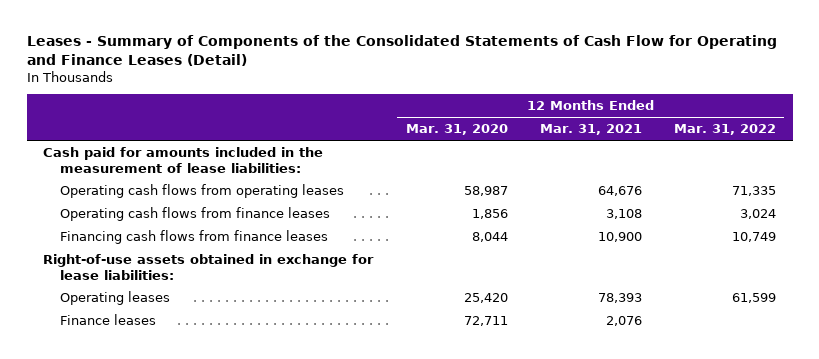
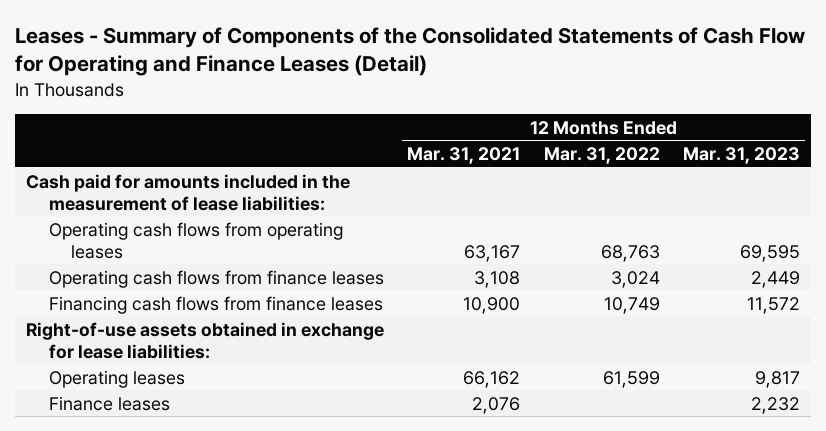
- | 12 Months Ended Mar. 31, 2020 | 12 Months Ended Mar. 31, 2021 | 12 Months Ended Mar. 31, 2022
+ | 12 Months Ended Mar. 31, 2021 | 12 Months Ended Mar. 31, 2022 | 12 Months Ended Mar. 31, 2023
- Operating cash flows from operating leases | 58,987 | 64,676 | 71,335
+ Operating cash flows from operating leases | 63,167 | 68,763 | 69,595
- Operating leases | 25,420 | 78,393 | 61,599
+ Operating leases | 66,162 | 61,599 | 9,817

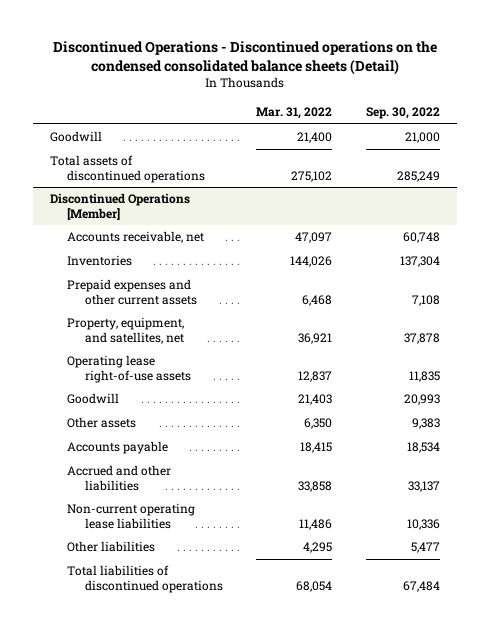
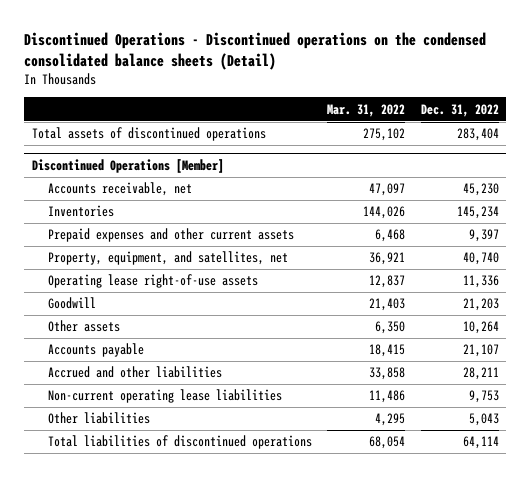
- | Mar. 31, 2022 | Sep. 30, 2022
+ | Mar. 31, 2022 | Dec. 31, 2022
- Goodwill | 21,400 | 21,000

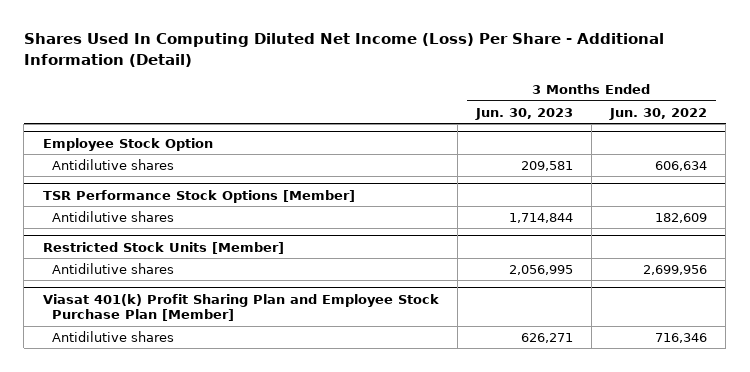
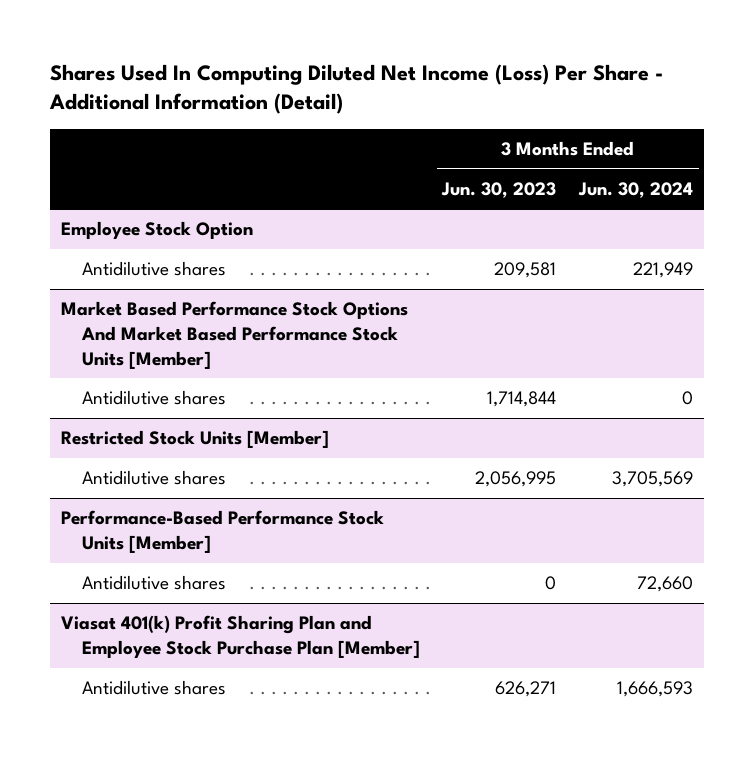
- | 3 Months Ended Jun. 30, 2023 | 3 Months Ended Jun. 30, 2022
+ | 3 Months Ended Jun. 30, 2023 | 3 Months Ended Jun. 30, 2024
- TSR Performance Stock Options [Member]
+ Market Based Performance Stock Options And Market Based Performance Stock Units [Member]
+ Performance-Based Performance Stock Units [Member]
+ Antidilutive shares | 0 | 72,660

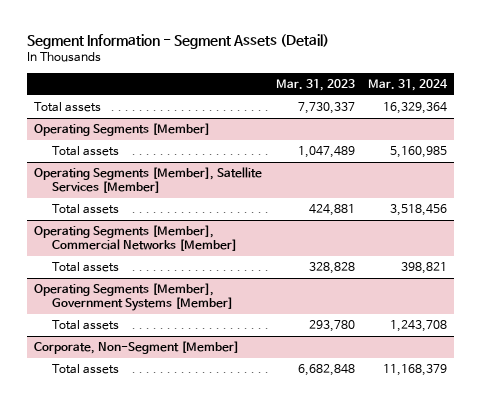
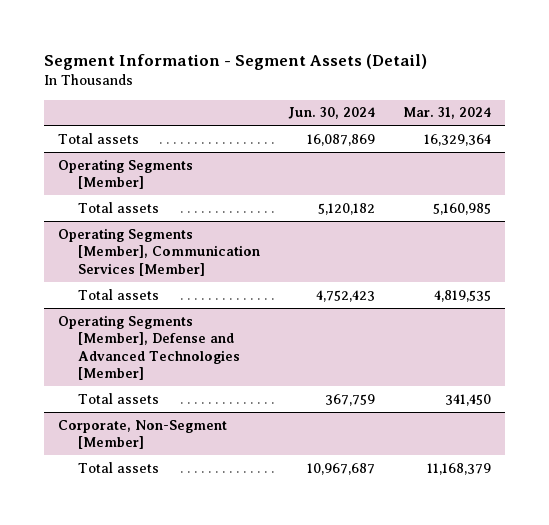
- | Mar. 31, 2023 | Mar. 31, 2024
+ | Jun. 30, 2024 | Mar. 31, 2024
- Operating Segments [Member], Satellite Services [Member]
- Total assets | 424,881 | 3,518,456
- Operating Segments [Member], Commercial Networks [Member]
- Total assets | 328,828 | 398,821
- Operating Segments [Member], Government Systems [Member]
- Total assets | 293,780 | 1,243,708
+ Operating Segments [Member], Communication Services [Member]
+ Total assets | 4,752,423 | 4,819,535
+ Operating Segments [Member], Defense and Advanced Technologies [Member]
+ Total assets | 367,759 | 341,450

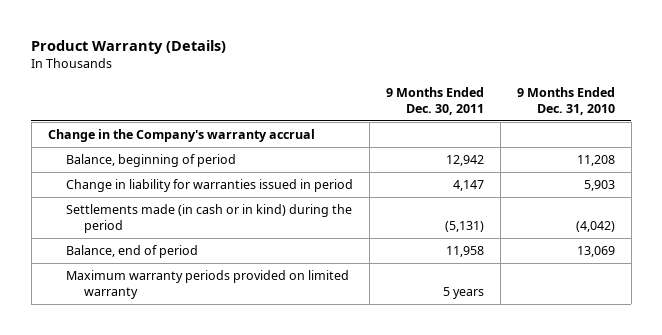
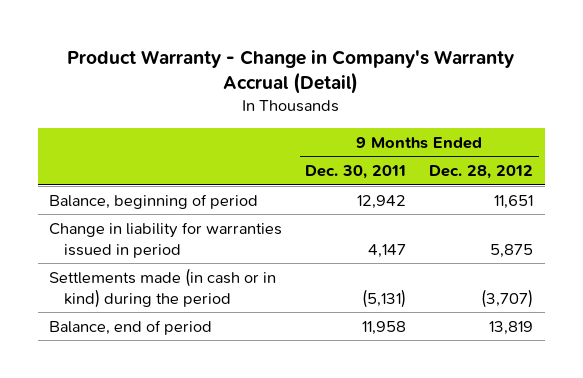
- Product Warranty (Details)
+ Product Warranty - Change in Company's Warranty Accrual (Detail)
- | 9 Months Ended Dec. 30, 2011 | 9 Months Ended Dec. 31, 2010
+ | 9 Months Ended Dec. 30, 2011 | 9 Months Ended Dec. 28, 2012
- Change in the Company's warranty accrual
- Maximum warranty periods provided on limited warranty | 5 years |

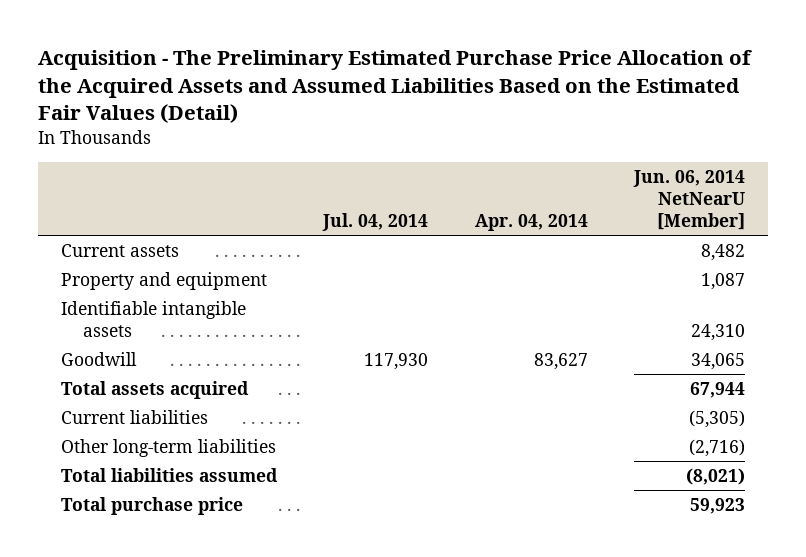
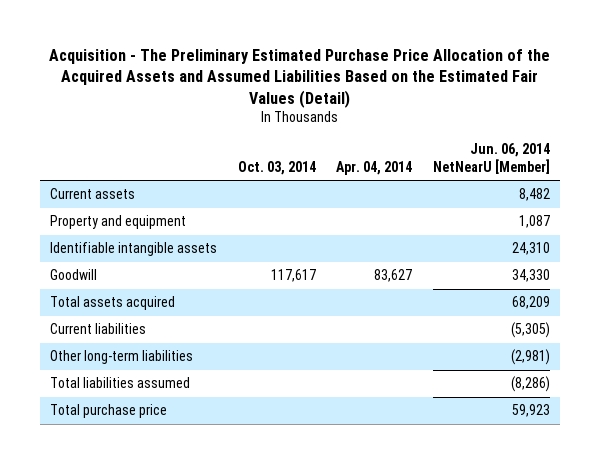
- | Jul. 04, 2014 | Apr. 04, 2014 | Jun. 06, 2014 NetNearU [Member]
+ | Oct. 03, 2014 | Apr. 04, 2014 | Jun. 06, 2014 NetNearU [Member]
- Goodwill | 117,930 | 83,627 | 34,065
- Total assets acquired | | | 67,944
+ Goodwill | 117,617 | 83,627 | 34,330
+ Total assets acquired | | | 68,209
- Other long-term liabilities | | | (2,716)
- Total liabilities assumed | | | (8,021)
+ Other long-term liabilities | | | (2,981)
+ Total liabilities assumed | | | (8,286)

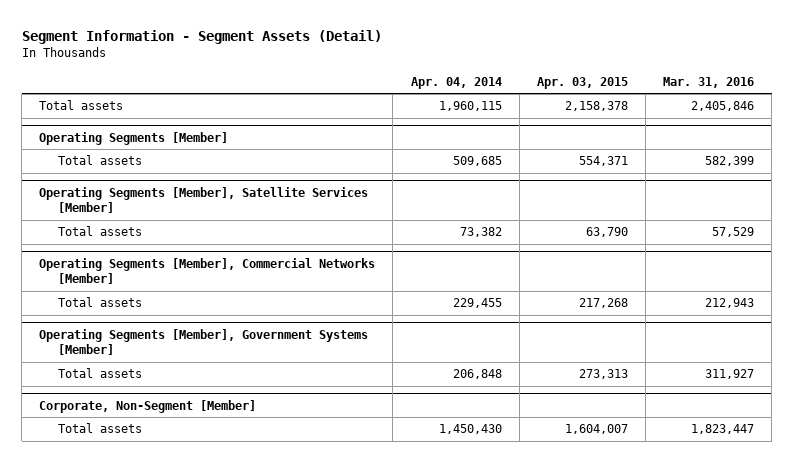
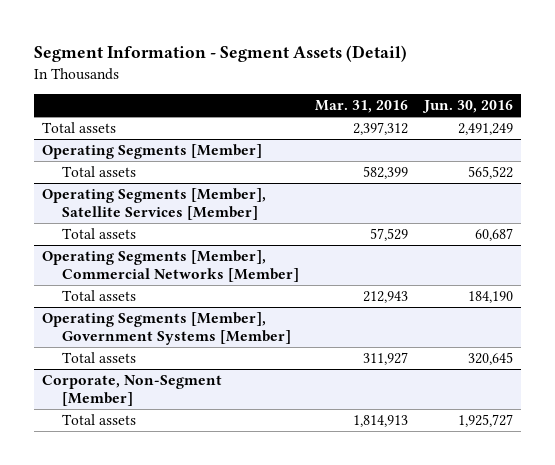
- | Apr. 04, 2014 | Apr. 03, 2015 | Mar. 31, 2016
+ | Mar. 31, 2016 | Jun. 30, 2016
- Total assets | 1,960,115 | 2,158,378 | 2,405,846
+ Total assets | 2,397,312 | 2,491,249
@ Corporate, Non-Segment [Member]
- Total assets | 1,450,430 | 1,604,007 | 1,823,447
+ Total assets | 1,814,913 | 1,925,727

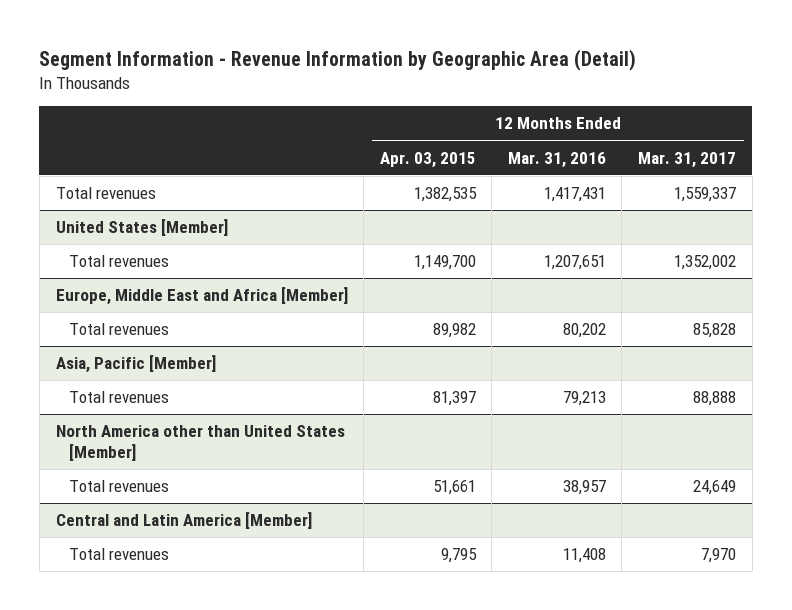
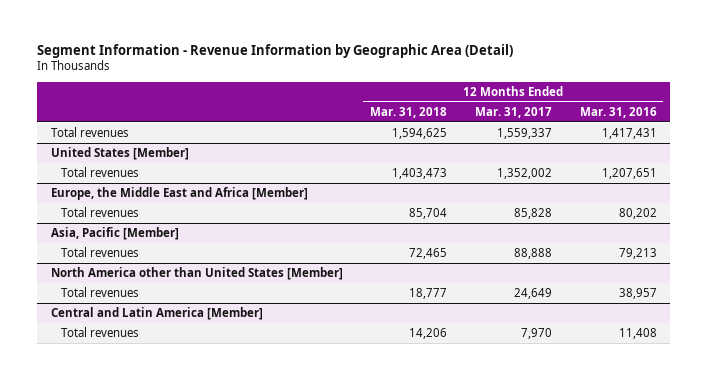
- | 12 Months Ended Apr. 03, 2015 | 12 Months Ended Mar. 31, 2016 | 12 Months Ended Mar. 31, 2017
+ | 12 Months Ended Mar. 31, 2018 | 12 Months Ended Mar. 31, 2017 | 12 Months Ended Mar. 31, 2016
- Europe, Middle East and Africa [Member]
+ Europe, the Middle East and Africa [Member]

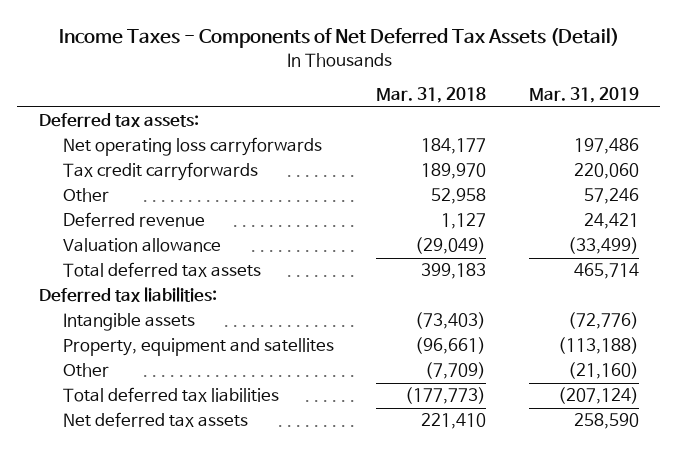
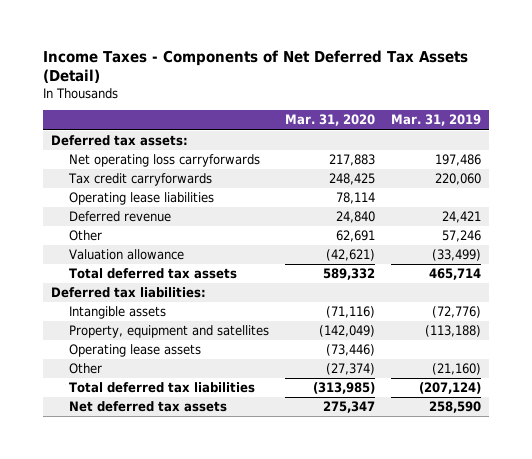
- | Mar. 31, 2018 | Mar. 31, 2019
+ | Mar. 31, 2020 | Mar. 31, 2019
+ Operating lease liabilities | 78,114 |
moved down: Other | 62,691 | 57,246
+ Operating lease assets | (73,446) |

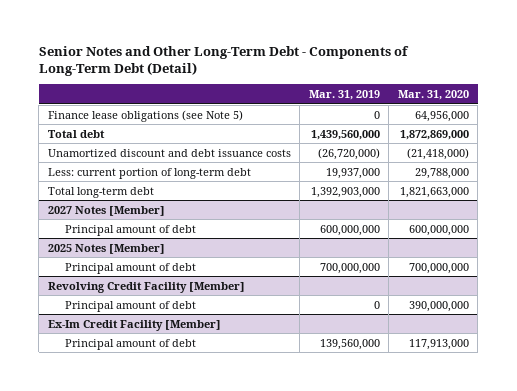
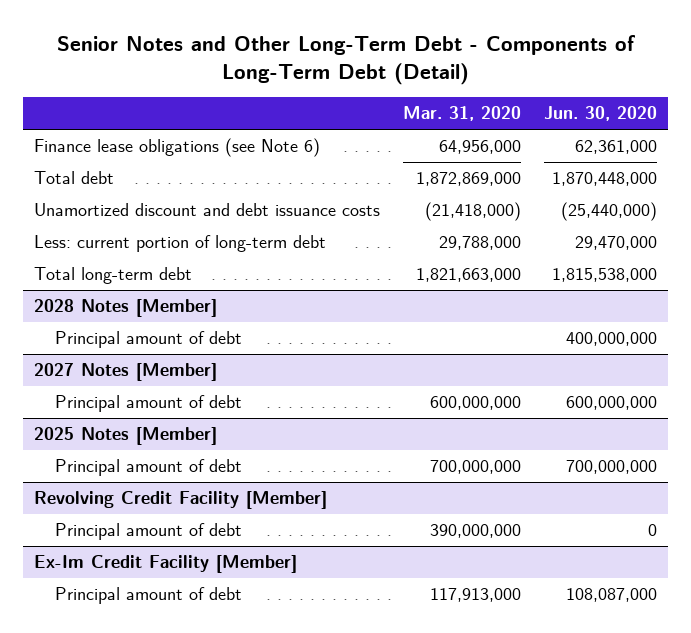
- | Mar. 31, 2019 | Mar. 31, 2020
+ | Mar. 31, 2020 | Jun. 30, 2020
- Finance lease obligations (see Note 5) | 0 | 64,956,000
+ Finance lease obligations (see Note 6) | 64,956,000 | 62,361,000
+ 2028 Notes [Member]
+ Principal amount of debt | | 400,000,000

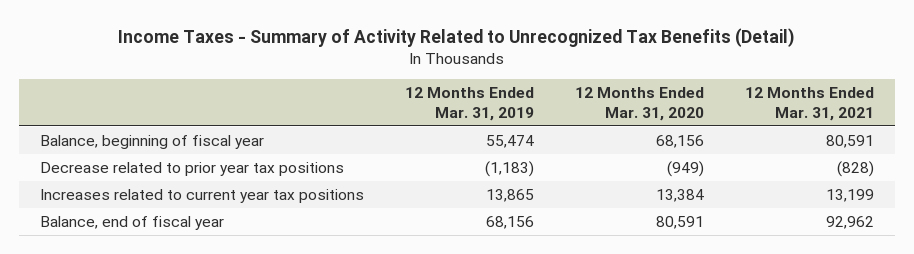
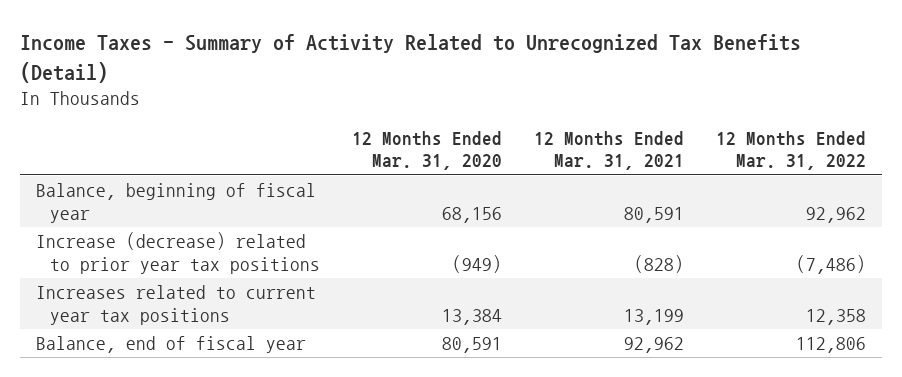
- | 12 Months Ended Mar. 31, 2019 | 12 Months Ended Mar. 31, 2020 | 12 Months Ended Mar. 31, 2021
+ | 12 Months Ended Mar. 31, 2020 | 12 Months Ended Mar. 31, 2021 | 12 Months Ended Mar. 31, 2022
- Decrease related to prior year tax positions | (1,183) | (949) | (828)
+ Increase (decrease) related to prior year tax positions | (949) | (828) | (7,486)

